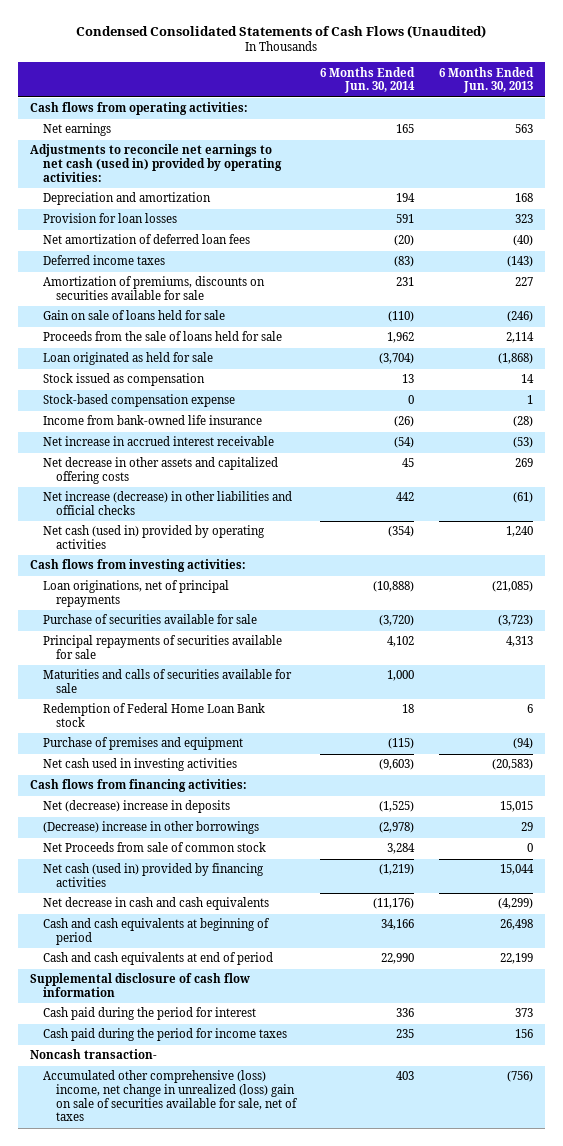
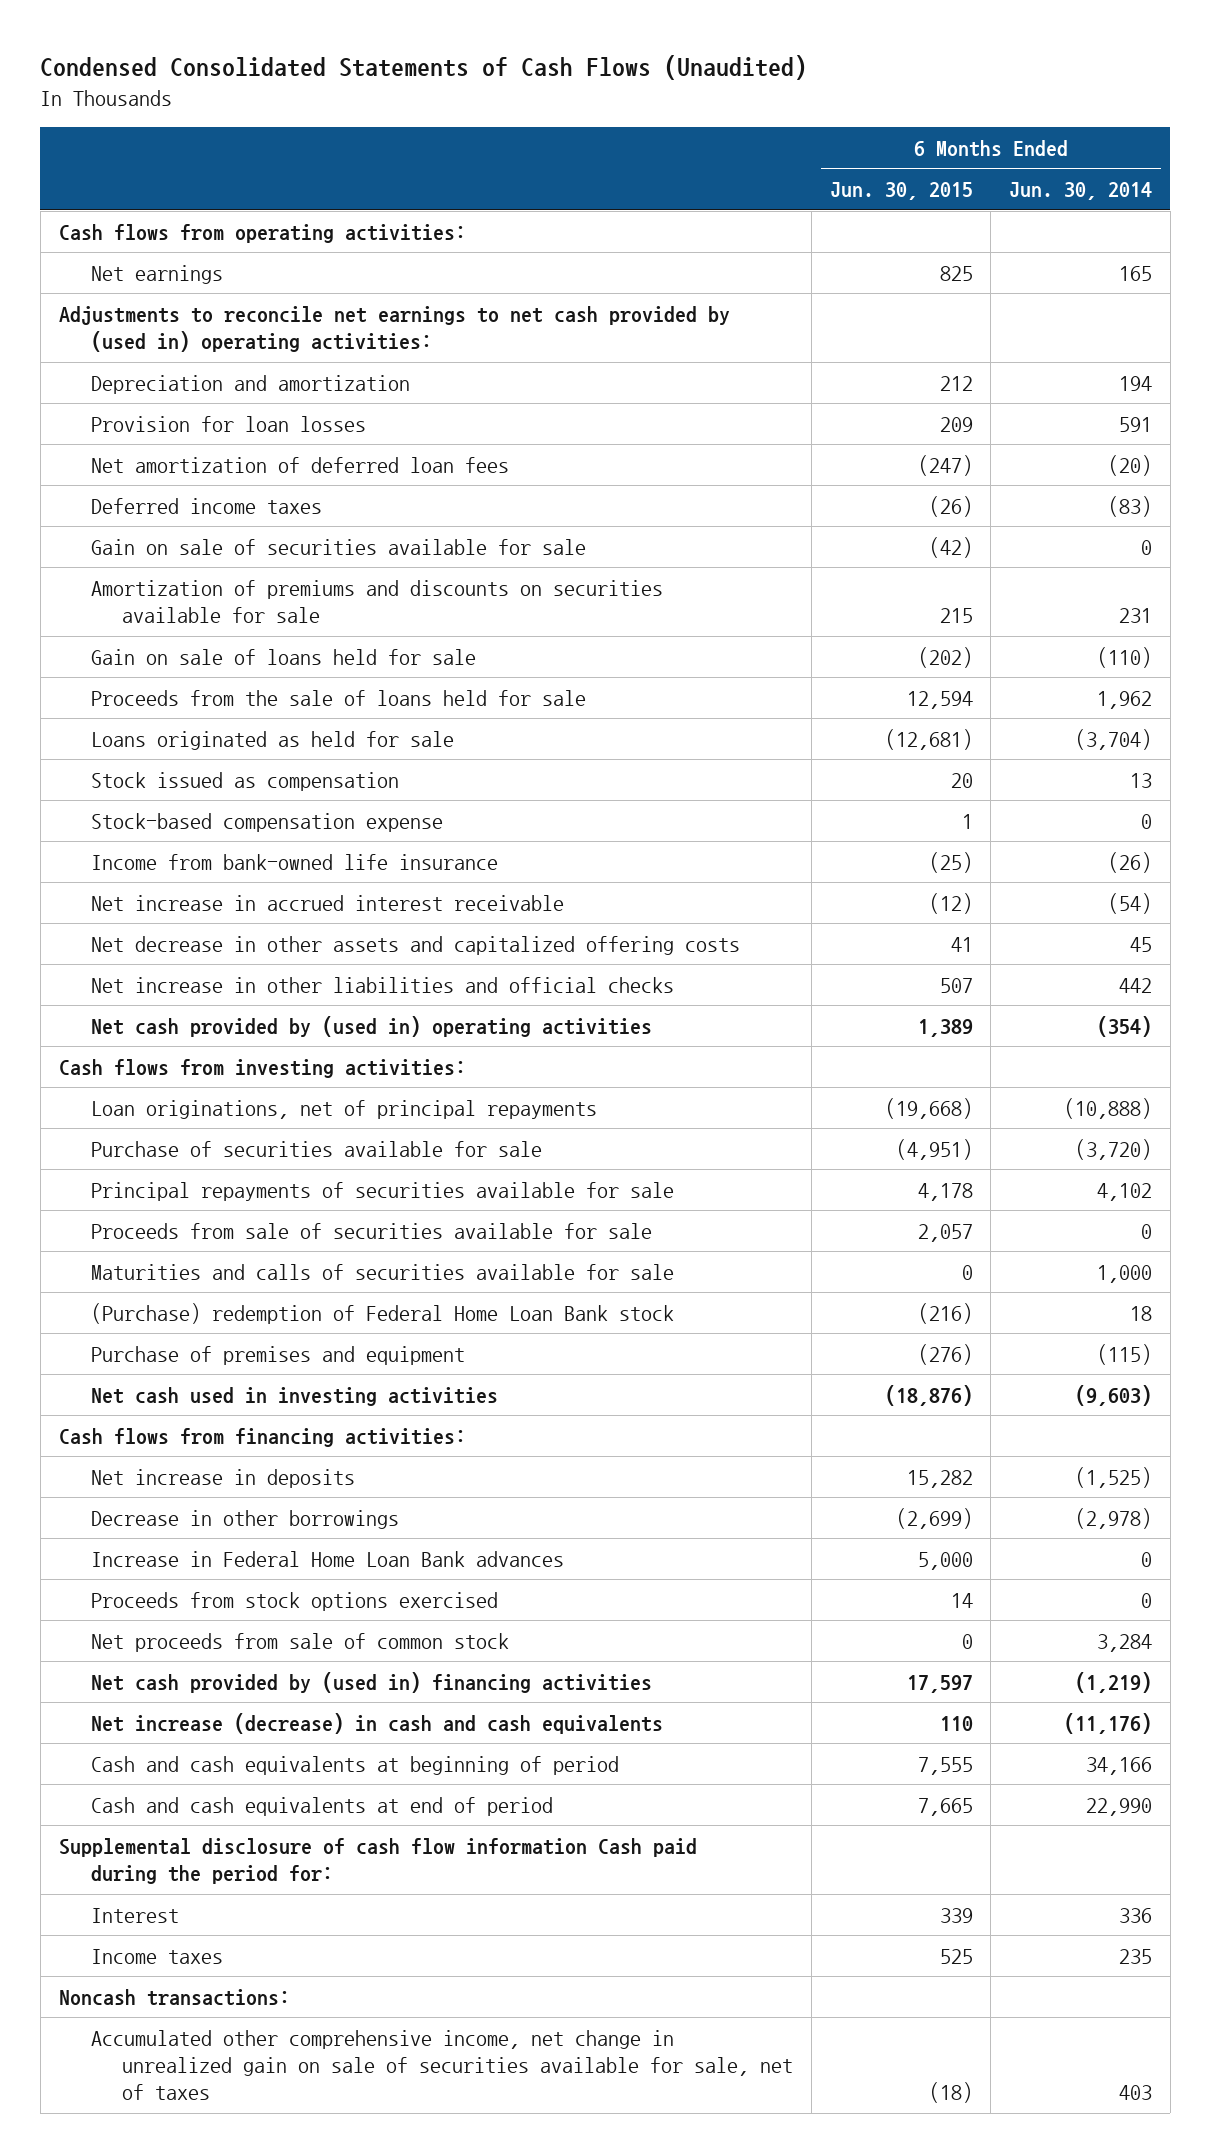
- | 6 Months Ended Jun. 30, 2014 | 6 Months Ended Jun. 30, 2013
+ | 6 Months Ended Jun. 30, 2015 | 6 Months Ended Jun. 30, 2014
- Adjustments to reconcile net earnings to net cash (used in) provided by operating activities:
+ Adjustments to reconcile net earnings to net cash provided by (used in) operating activities:
- Amortization of premiums, discounts on securities available for sale | 231 | 227
+ Gain on sale of securities available for sale | (42) | 0
+ Amortization of premiums and discounts on securities available for sale | 215 | 231
- Loan originated as held for sale | (3,704) | (1,868)
+ Loans originated as held for sale | (12,681) | (3,704)
- Net increase (decrease) in other liabilities and official checks | 442 | (61)
- Net cash (used in) provided by operating activities | (354) | 1,240
+ Net increase in other liabilities and official checks | 507 | 442
+ Net cash provided by (used in) operating activities | 1,389 | (354)
+ Proceeds from sale of securities available for sale | 2,057 | 0
- Redemption of Federal Home Loan Bank stock | 18 | 6
+ (Purchase) redemption of Federal Home Loan Bank stock | (216) | 18
- Net (decrease) increase in deposits | (1,525) | 15,015
- (Decrease) increase in other borrowings | (2,978) | 29
- Net Proceeds from sale of common stock | 3,284 | 0
- Net cash (used in) provided by financing activities | (1,219) | 15,044
- Net decrease in cash and cash equivalents | (11,176) | (4,299)
+ Net increase in deposits | 15,282 | (1,525)
+ Decrease in other borrowings | (2,699) | (2,978)
+ Increase in Federal Home Loan Bank advances | 5,000 | 0
+ Proceeds from stock options exercised | 14 | 0
+ Net proceeds from sale of common stock | 0 | 3,284
+ Net cash provided by (used in) financing activities | 17,597 | (1,219)
+ Net increase (decrease) in cash and cash equivalents | 110 | (11,176)
- Supplemental disclosure of cash flow information
- Cash paid during the period for interest | 336 | 373
- Cash paid during the period for income taxes | 235 | 156
- Noncash transaction-
- Accumulated other comprehensive (loss) income, net change in unrealized (loss) gain on sale of securities available for sale, net of taxes | 403 | (756)
+ Supplemental disclosure of cash flow information Cash paid during the period for:
+ Interest | 339 | 336
+ Income taxes | 525 | 235
+ Noncash transactions:
+ Accumulated other comprehensive income, net change in unrealized gain on sale of securities available for sale, net of taxes | (18) | 403

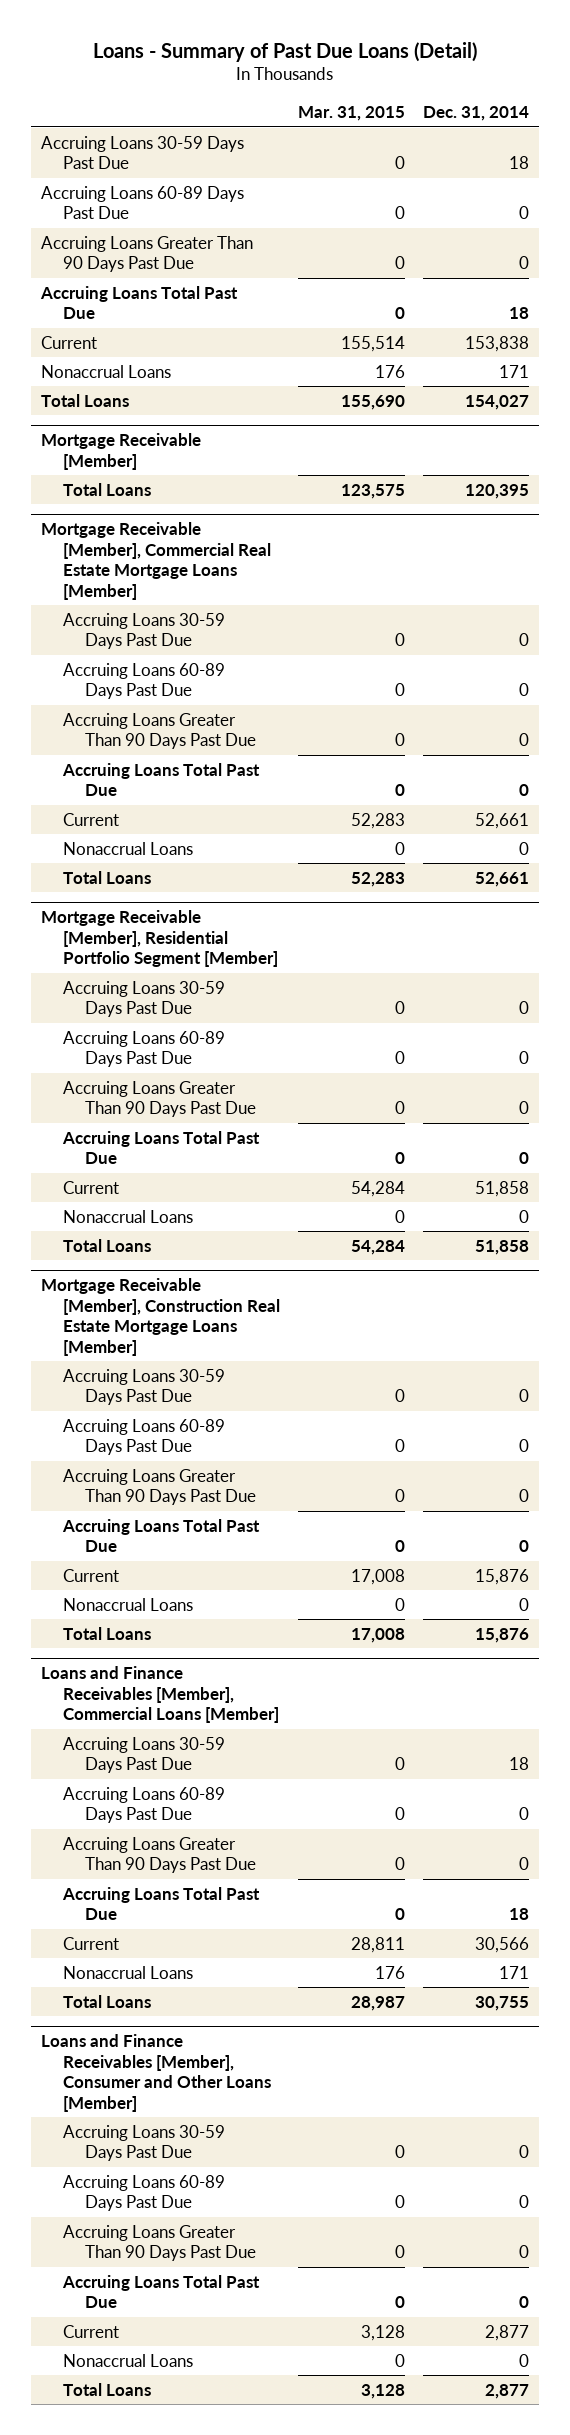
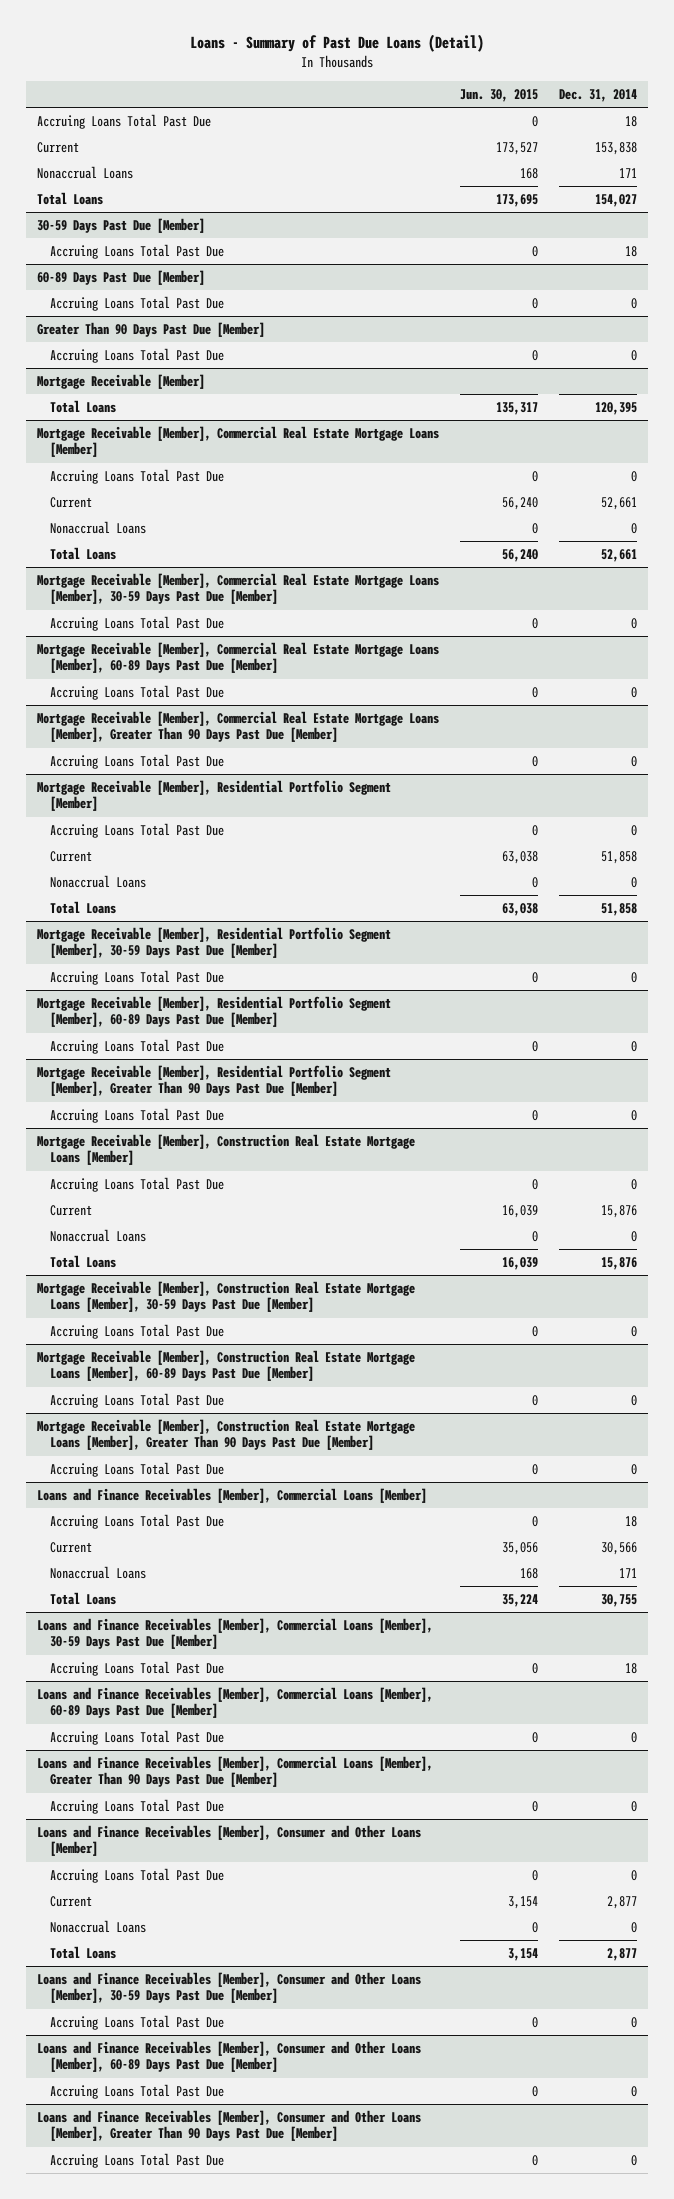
- | Mar. 31, 2015 | Dec. 31, 2014
+ | Jun. 30, 2015 | Dec. 31, 2014
- Accruing Loans 30-59 Days Past Due | 0 | 18
- Accruing Loans 60-89 Days Past Due | 0 | 0
- Accruing Loans Greater Than 90 Days Past Due | 0 | 0
+ 30-59 Days Past Due [Member]
+ Accruing Loans Total Past Due | 0 | 18
+ 60-89 Days Past Due [Member]
+ Accruing Loans Total Past Due | 0 | 0
+ Greater Than 90 Days Past Due [Member]
+ Accruing Loans Total Past Due | 0 | 0
@ Mortgage Receivable [Member], Commercial Real Estate Mortgage Loans [Member]
- Accruing Loans 30-59 Days Past Due | 0 | 0
- Accruing Loans 60-89 Days Past Due | 0 | 0
- Accruing Loans Greater Than 90 Days Past Due | 0 | 0
+ Mortgage Receivable [Member], Commercial Real Estate Mortgage Loans [Member], 30-59 Days Past Due [Member]
+ Accruing Loans Total Past Due | 0 | 0
+ Mortgage Receivable [Member], Commercial Real Estate Mortgage Loans [Member], 60-89 Days Past Due [Member]
+ Accruing Loans Total Past Due | 0 | 0
+ Mortgage Receivable [Member], Commercial Real Estate Mortgage Loans [Member], Greater Than 90 Days Past Due [Member]
+ Accruing Loans Total Past Due | 0 | 0
@ Mortgage Receivable [Member], Residential Portfolio Segment [Member]
- Accruing Loans 30-59 Days Past Due | 0 | 0
- Accruing Loans 60-89 Days Past Due | 0 | 0
- Accruing Loans Greater Than 90 Days Past Due | 0 | 0
+ Mortgage Receivable [Member], Residential Portfolio Segment [Member], 30-59 Days Past Due [Member]
+ Accruing Loans Total Past Due | 0 | 0
+ Mortgage Receivable [Member], Residential Portfolio Segment [Member], 60-89 Days Past Due [Member]
+ Accruing Loans Total Past Due | 0 | 0
+ Mortgage Receivable [Member], Residential Portfolio Segment [Member], Greater Than 90 Days Past Due [Member]
+ Accruing Loans Total Past Due | 0 | 0
@ Mortgage Receivable [Member], Construction Real Estate Mortgage Loans [Member]
- Accruing Loans 30-59 Days Past Due | 0 | 0
- Accruing Loans 60-89 Days Past Due | 0 | 0
- Accruing Loans Greater Than 90 Days Past Due | 0 | 0
+ Mortgage Receivable [Member], Construction Real Estate Mortgage Loans [Member], 30-59 Days Past Due [Member]
+ Accruing Loans Total Past Due | 0 | 0
+ Mortgage Receivable [Member], Construction Real Estate Mortgage Loans [Member], 60-89 Days Past Due [Member]
+ Accruing Loans Total Past Due | 0 | 0
+ Mortgage Receivable [Member], Construction Real Estate Mortgage Loans [Member], Greater Than 90 Days Past Due [Member]
+ Accruing Loans Total Past Due | 0 | 0
@ Loans and Finance Receivables [Member], Commercial Loans [Member]
- Accruing Loans 30-59 Days Past Due | 0 | 18
- Accruing Loans 60-89 Days Past Due | 0 | 0
- Accruing Loans Greater Than 90 Days Past Due | 0 | 0
+ Loans and Finance Receivables [Member], Commercial Loans [Member], 30-59 Days Past Due [Member]
+ Accruing Loans Total Past Due | 0 | 18
+ Loans and Finance Receivables [Member], Commercial Loans [Member], 60-89 Days Past Due [Member]
+ Accruing Loans Total Past Due | 0 | 0
+ Loans and Finance Receivables [Member], Commercial Loans [Member], Greater Than 90 Days Past Due [Member]
+ Accruing Loans Total Past Due | 0 | 0
@ Loans and Finance Receivables [Member], Consumer and Other Loans [Member]
- Accruing Loans 30-59 Days Past Due | 0 | 0
- Accruing Loans 60-89 Days Past Due | 0 | 0
- Accruing Loans Greater Than 90 Days Past Due | 0 | 0
+ Loans and Finance Receivables [Member], Consumer and Other Loans [Member], 30-59 Days Past Due [Member]
+ Accruing Loans Total Past Due | 0 | 0
+ Loans and Finance Receivables [Member], Consumer and Other Loans [Member], 60-89 Days Past Due [Member]
+ Accruing Loans Total Past Due | 0 | 0
+ Loans and Finance Receivables [Member], Consumer and Other Loans [Member], Greater Than 90 Days Past Due [Member]
+ Accruing Loans Total Past Due | 0 | 0

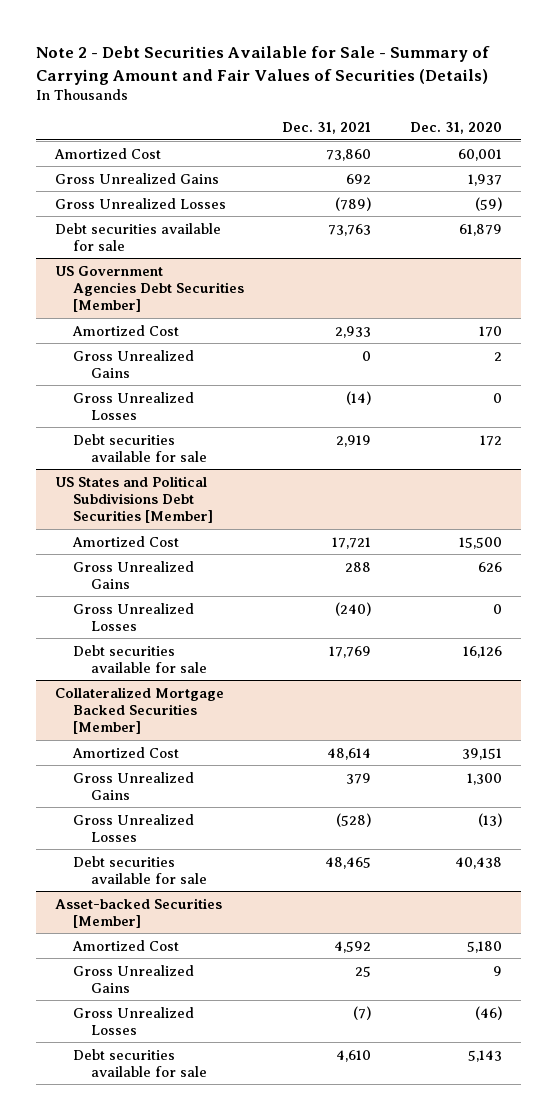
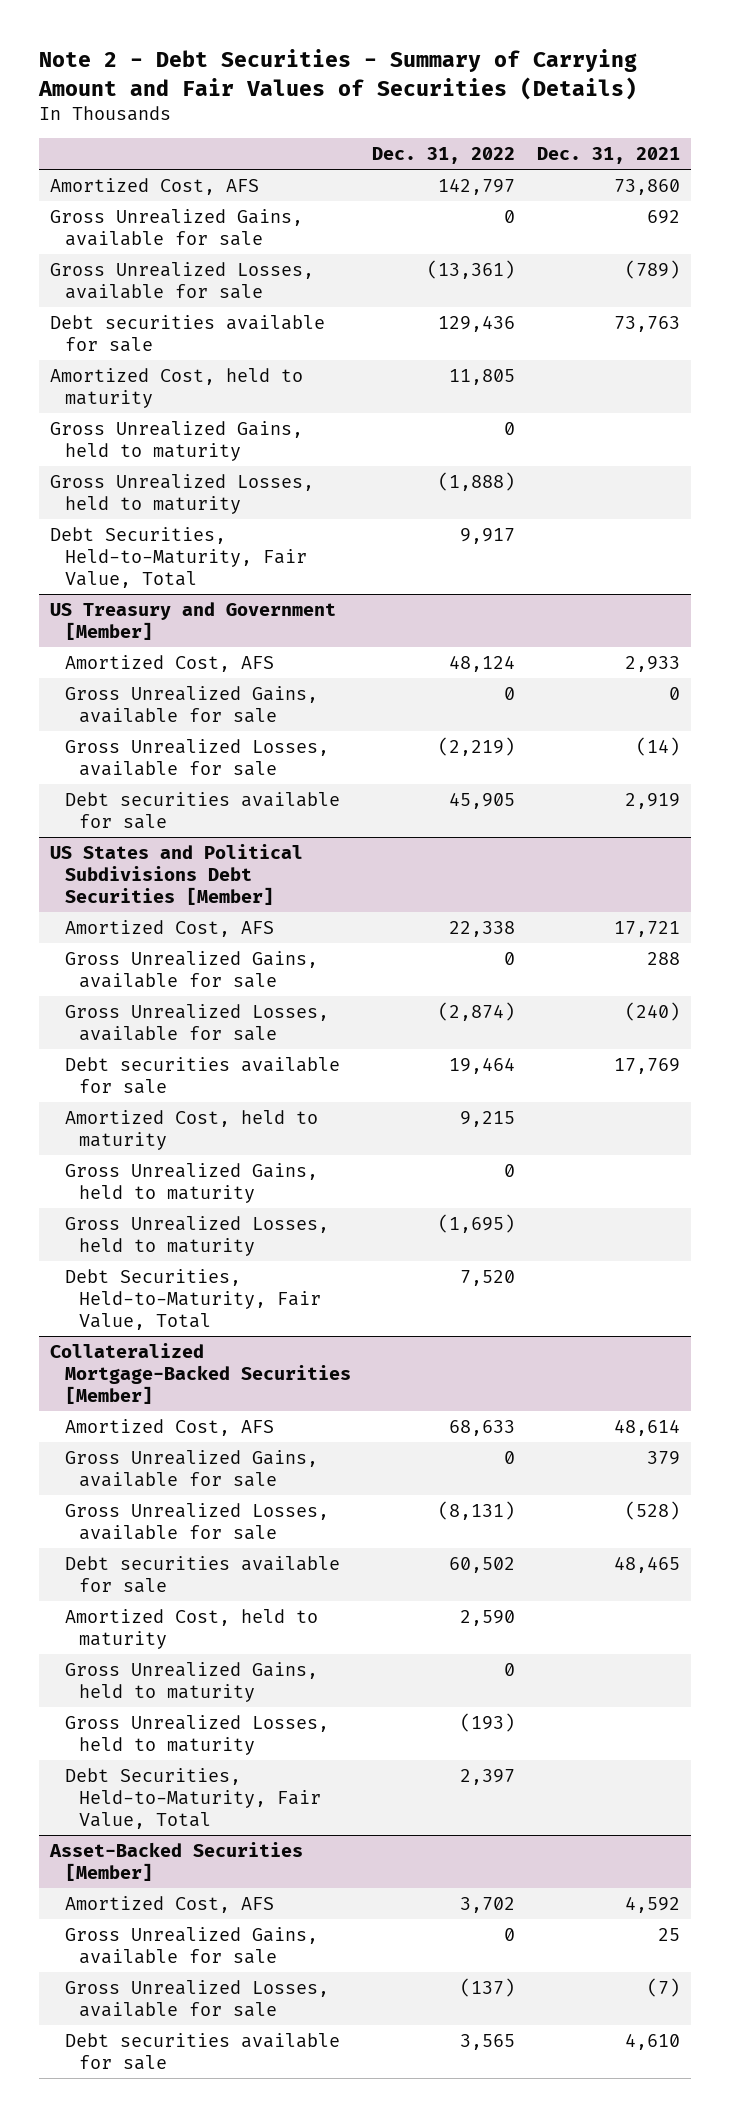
- Note 2 - Debt Securities Available for Sale - Summary of Carrying Amount and Fair Values of Securities (Details)
+ Note 2 - Debt Securities - Summary of Carrying Amount and Fair Values of Securities (Details)
- | Dec. 31, 2021 | Dec. 31, 2020
+ | Dec. 31, 2022 | Dec. 31, 2021
- Amortized Cost | 73,860 | 60,001
- Gross Unrealized Gains | 692 | 1,937
- Gross Unrealized Losses | (789) | (59)
+ Amortized Cost, AFS | 142,797 | 73,860
+ Gross Unrealized Gains, available for sale | 0 | 692
+ Gross Unrealized Losses, available for sale | (13,361) | (789)
- US Government Agencies Debt Securities [Member]
- Amortized Cost | 2,933 | 170
- Gross Unrealized Gains | 0 | 2
- Gross Unrealized Losses | (14) | 0
+ Amortized Cost, held to maturity | 11,805 |
+ Gross Unrealized Gains, held to maturity | 0 |
+ Gross Unrealized Losses, held to maturity | (1,888) |
+ Debt Securities, Held-to-Maturity, Fair Value, Total | 9,917 |
+ US Treasury and Government [Member]
+ Amortized Cost, AFS | 48,124 | 2,933
+ Gross Unrealized Gains, available for sale | 0 | 0
+ Gross Unrealized Losses, available for sale | (2,219) | (14)
@ US States and Political Subdivisions Debt Securities [Member]
- Amortized Cost | 17,721 | 15,500
- Gross Unrealized Gains | 288 | 626
- Gross Unrealized Losses | (240) | 0
+ Amortized Cost, AFS | 22,338 | 17,721
+ Gross Unrealized Gains, available for sale | 0 | 288
+ Gross Unrealized Losses, available for sale | (2,874) | (240)
- Collateralized Mortgage Backed Securities [Member]
- Amortized Cost | 48,614 | 39,151
- Gross Unrealized Gains | 379 | 1,300
- Gross Unrealized Losses | (528) | (13)
@ US States and Political Subdivisions Debt Securities [Member]
+ Amortized Cost, held to maturity | 9,215 |
+ Gross Unrealized Gains, held to maturity | 0 |
+ Gross Unrealized Losses, held to maturity | (1,695) |
+ Debt Securities, Held-to-Maturity, Fair Value, Total | 7,520 |
+ Collateralized Mortgage-Backed Securities [Member]
+ Amortized Cost, AFS | 68,633 | 48,614
+ Gross Unrealized Gains, available for sale | 0 | 379
+ Gross Unrealized Losses, available for sale | (8,131) | (528)
- Asset-backed Securities [Member]
- Amortized Cost | 4,592 | 5,180
- Gross Unrealized Gains | 25 | 9
- Gross Unrealized Losses | (7) | (46)
+ Amortized Cost, held to maturity | 2,590 |
+ Gross Unrealized Gains, held to maturity | 0 |
+ Gross Unrealized Losses, held to maturity | (193) |
+ Debt Securities, Held-to-Maturity, Fair Value, Total | 2,397 |
+ Asset-Backed Securities [Member]
+ Amortized Cost, AFS | 3,702 | 4,592
+ Gross Unrealized Gains, available for sale | 0 | 25
+ Gross Unrealized Losses, available for sale | (137) | (7)

